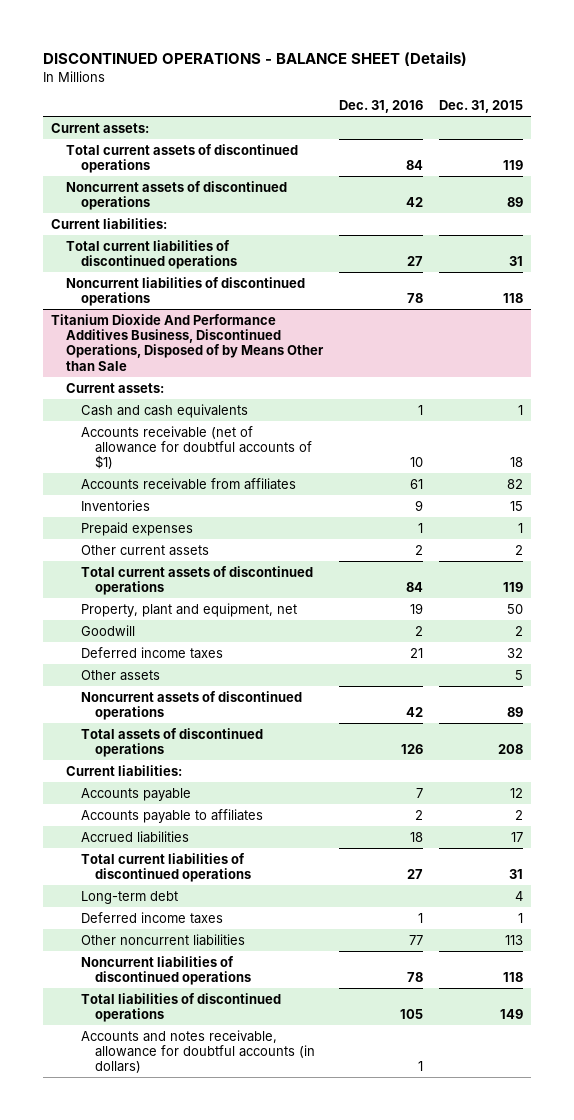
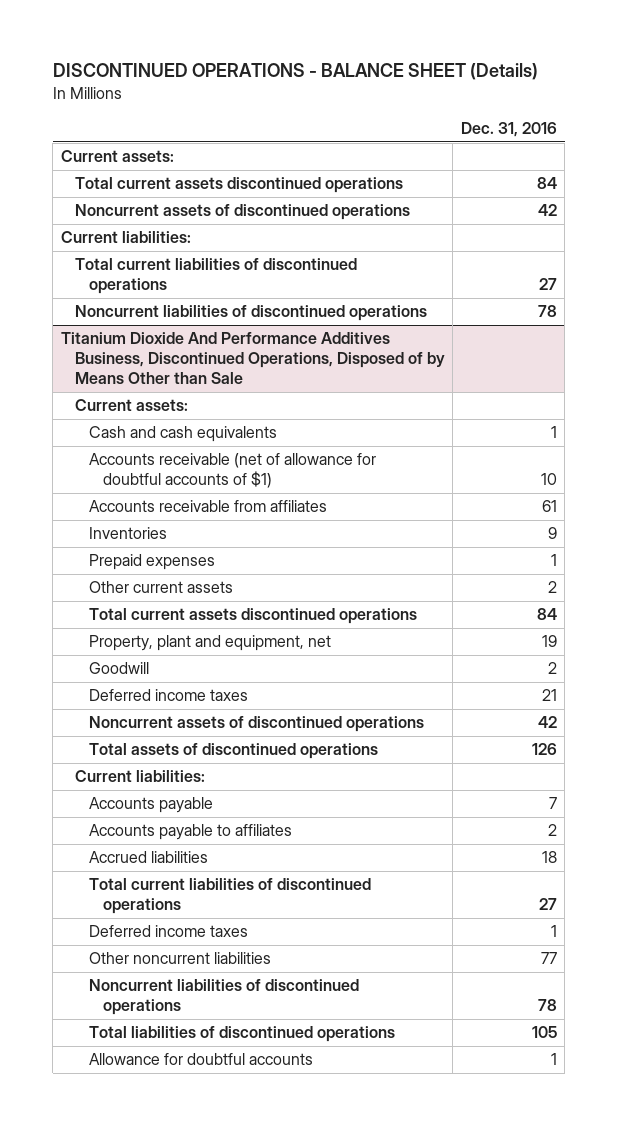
- | Dec. 31, 2016 | Dec. 31, 2015
+ | Dec. 31, 2016
- Total current assets of discontinued operations | 84 | 119
+ Total current assets discontinued operations | 84
@ Titanium Dioxide And Performance Additives Business, Discontinued Operations, Disposed of by Means Other than Sale
- Total current assets of discontinued operations | 84 | 119
+ Total current assets discontinued operations | 84
- Other assets | | 5
- Long-term debt | | 4
- Accounts and notes receivable, allowance for doubtful accounts (in dollars) | 1 |
+ Allowance for doubtful accounts | 1

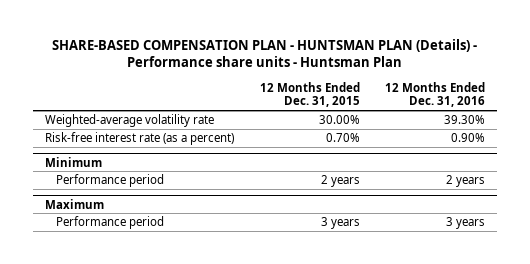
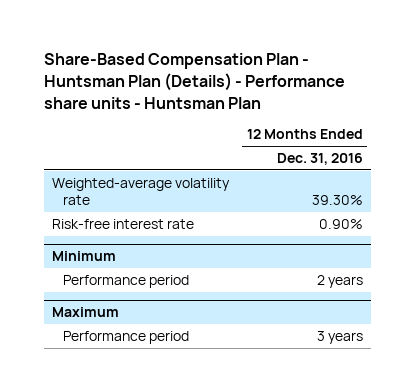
- SHARE-BASED COMPENSATION PLAN - HUNTSMAN PLAN (Details) - Performance share units - Huntsman Plan
+ Share-Based Compensation Plan - Huntsman Plan (Details) - Performance share units - Huntsman Plan
- | 12 Months Ended Dec. 31, 2015 | 12 Months Ended Dec. 31, 2016
+ | 12 Months Ended Dec. 31, 2016
- Risk-free interest rate (as a percent) | 0.70% | 0.90%
+ Risk-free interest rate | 0.90%

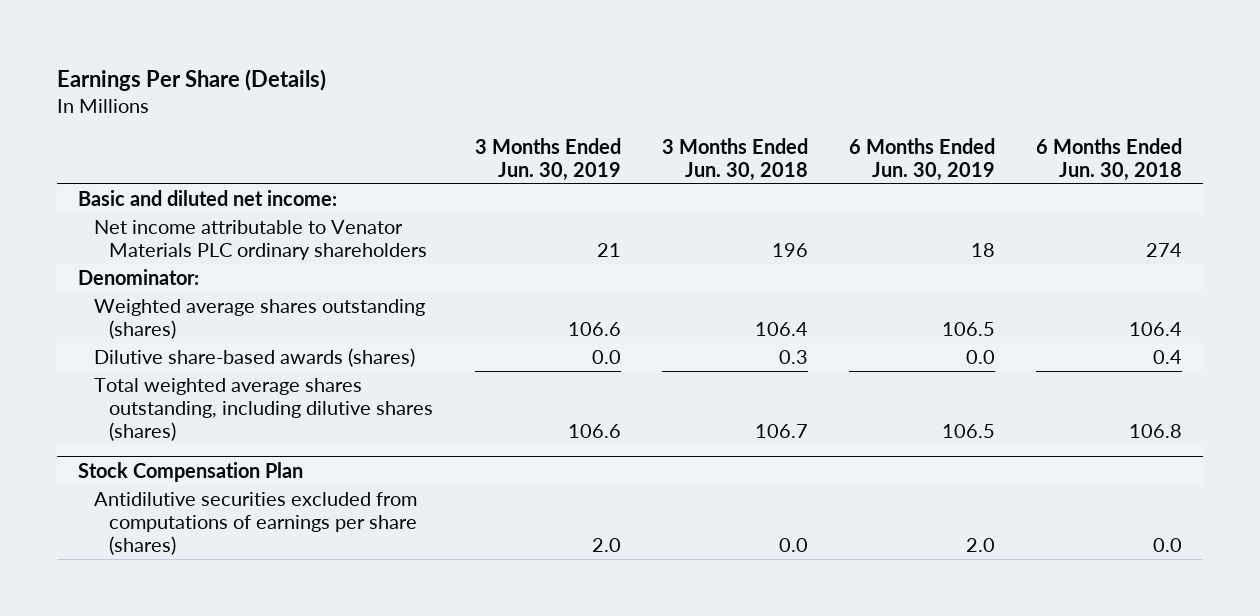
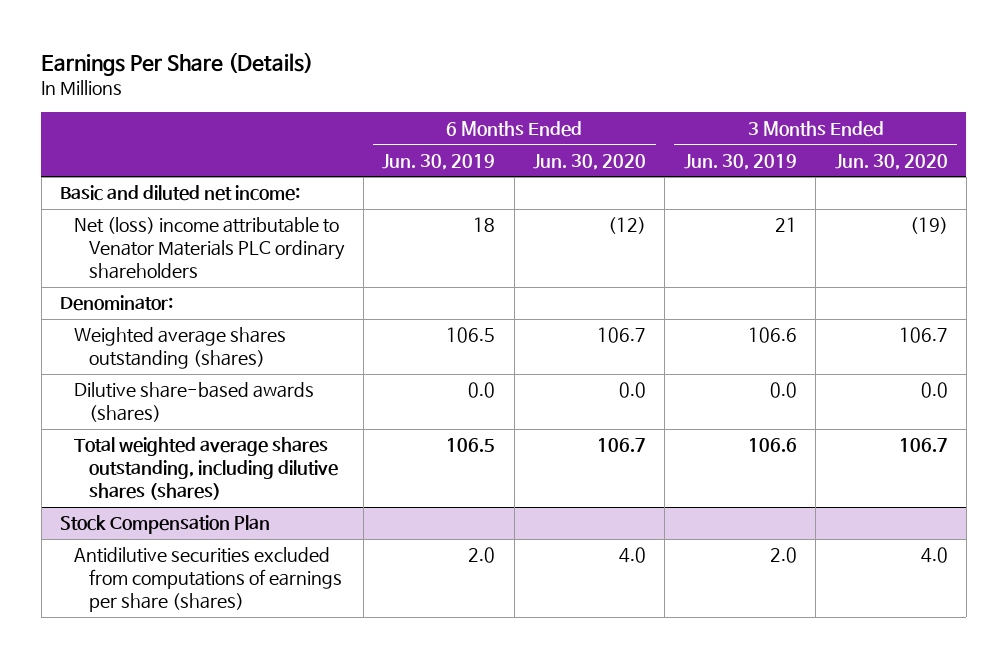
- | 3 Months Ended Jun. 30, 2019 | 3 Months Ended Jun. 30, 2018 | 6 Months Ended Jun. 30, 2019 | 6 Months Ended Jun. 30, 2018
+ | 6 Months Ended Jun. 30, 2019 | 6 Months Ended Jun. 30, 2020 | 3 Months Ended Jun. 30, 2019 | 3 Months Ended Jun. 30, 2020
- Net income attributable to Venator Materials PLC ordinary shareholders | 21 | 196 | 18 | 274
+ Net (loss) income attributable to Venator Materials PLC ordinary shareholders | 18 | (12) | 21 | (19)

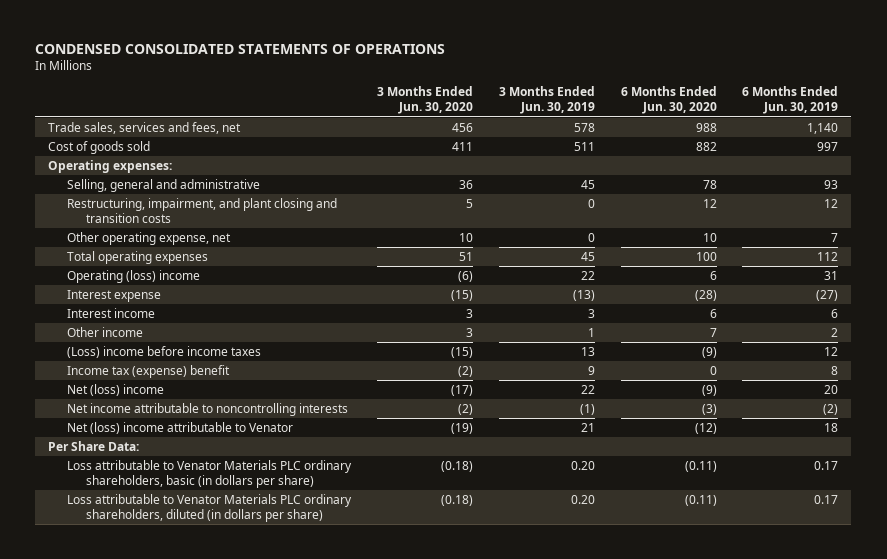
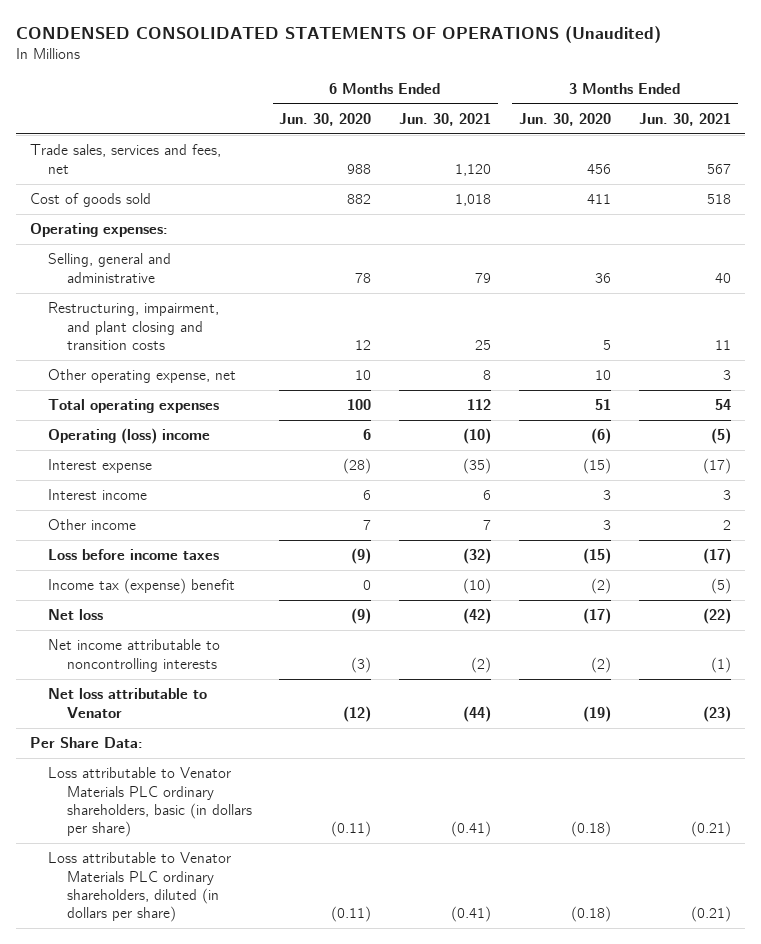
- CONDENSED CONSOLIDATED STATEMENTS OF OPERATIONS
+ CONDENSED CONSOLIDATED STATEMENTS OF OPERATIONS (Unaudited)
- | 3 Months Ended Jun. 30, 2020 | 3 Months Ended Jun. 30, 2019 | 6 Months Ended Jun. 30, 2020 | 6 Months Ended Jun. 30, 2019
+ | 6 Months Ended Jun. 30, 2020 | 6 Months Ended Jun. 30, 2021 | 3 Months Ended Jun. 30, 2020 | 3 Months Ended Jun. 30, 2021
- (Loss) income before income taxes | (15) | 13 | (9) | 12
+ Loss before income taxes | (9) | (32) | (15) | (17)
- Net (loss) income | (17) | 22 | (9) | 20
+ Net loss | (9) | (42) | (17) | (22)
- Net (loss) income attributable to Venator | (19) | 21 | (12) | 18
+ Net loss attributable to Venator | (12) | (44) | (19) | (23)

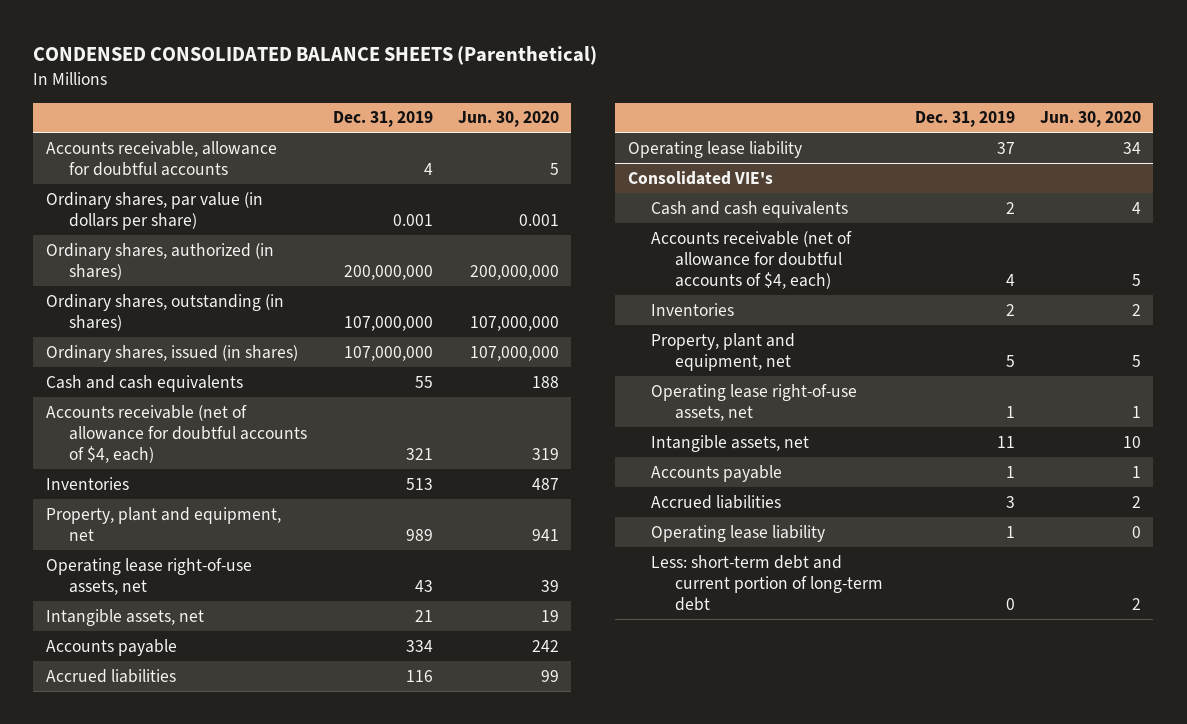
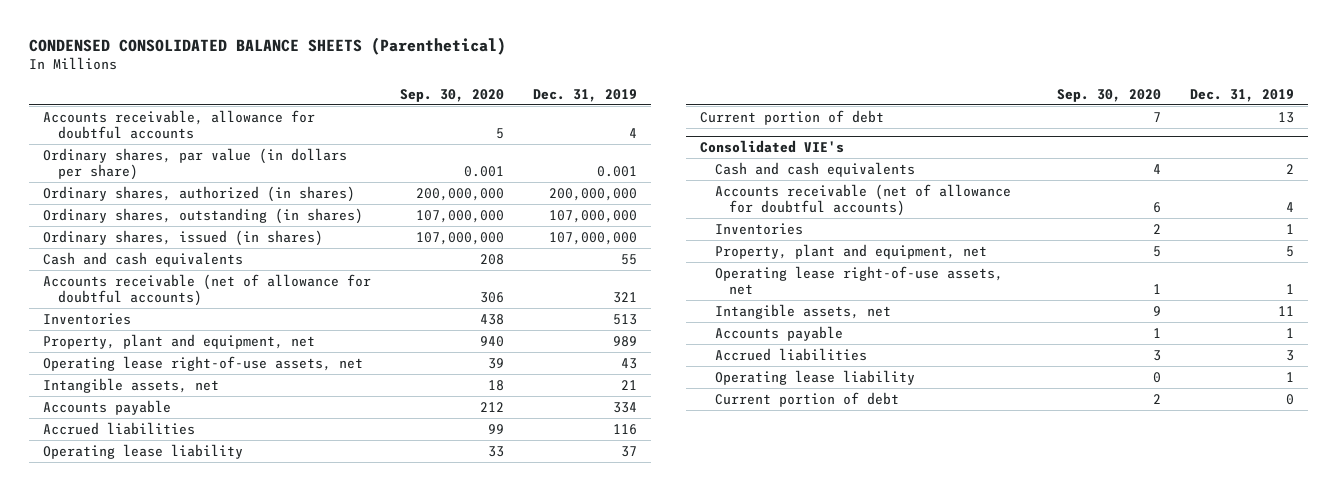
- | Dec. 31, 2019 | Jun. 30, 2020
+ | Sep. 30, 2020 | Dec. 31, 2019
- Accounts receivable (net of allowance for doubtful accounts of $4, each) | 321 | 319
+ Accounts receivable (net of allowance for doubtful accounts) | 306 | 321
+ Current portion of debt | 7 | 13
@ Consolidated VIE's
- Accounts receivable (net of allowance for doubtful accounts of $4, each) | 4 | 5
- Inventories | 2 | 2
+ Accounts receivable (net of allowance for doubtful accounts) | 6 | 4
+ Inventories | 2 | 1
- Less: short-term debt and current portion of long-term debt | 0 | 2
+ Current portion of debt | 2 | 0

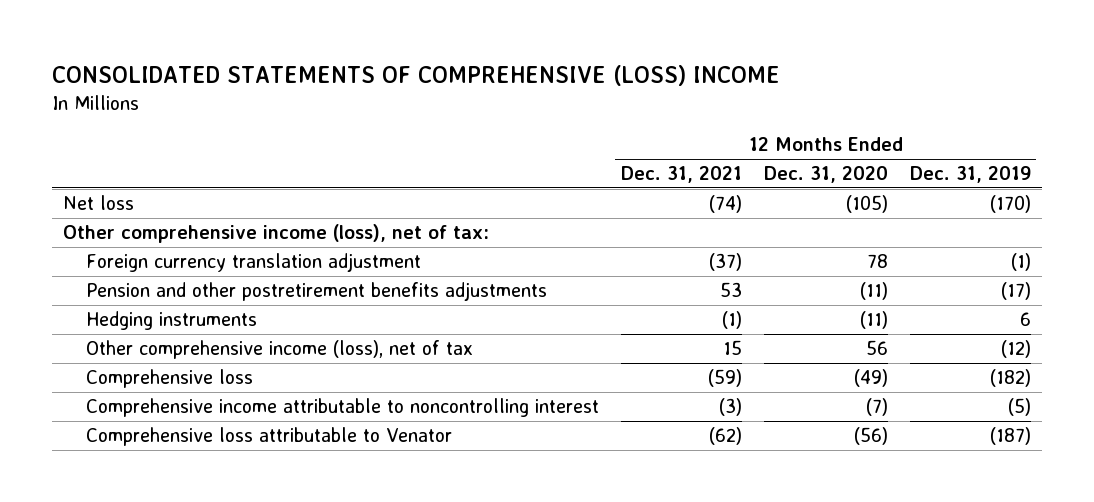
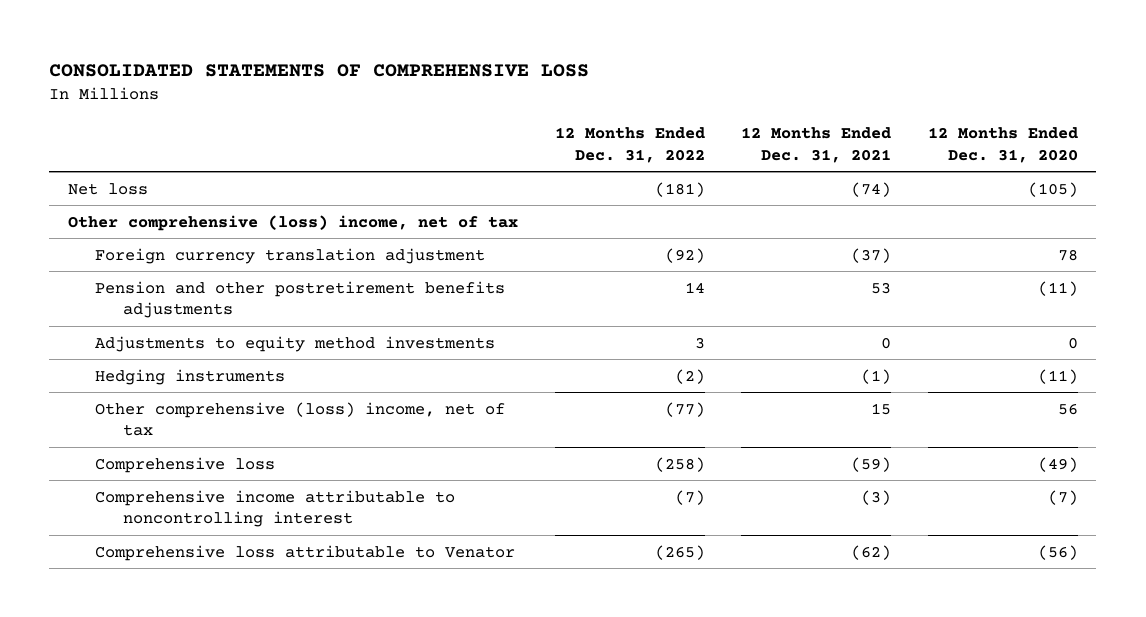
- CONSOLIDATED STATEMENTS OF COMPREHENSIVE (LOSS) INCOME
+ CONSOLIDATED STATEMENTS OF COMPREHENSIVE LOSS
- | 12 Months Ended Dec. 31, 2021 | 12 Months Ended Dec. 31, 2020 | 12 Months Ended Dec. 31, 2019
+ | 12 Months Ended Dec. 31, 2022 | 12 Months Ended Dec. 31, 2021 | 12 Months Ended Dec. 31, 2020
- Other comprehensive income (loss), net of tax:
+ Other comprehensive (loss) income, net of tax
+ Adjustments to equity method investments | 3 | 0 | 0
- Other comprehensive income (loss), net of tax | 15 | 56 | (12)
+ Other comprehensive (loss) income, net of tax | (77) | 15 | 56

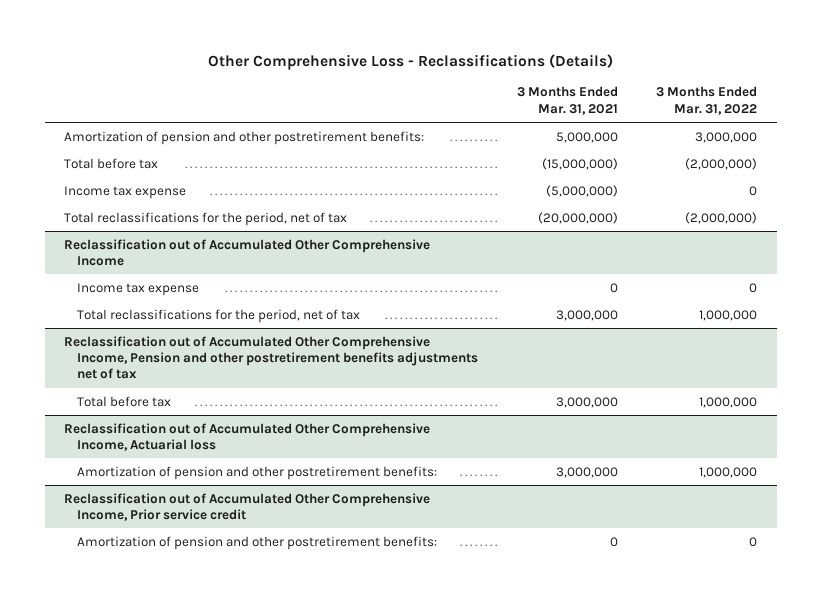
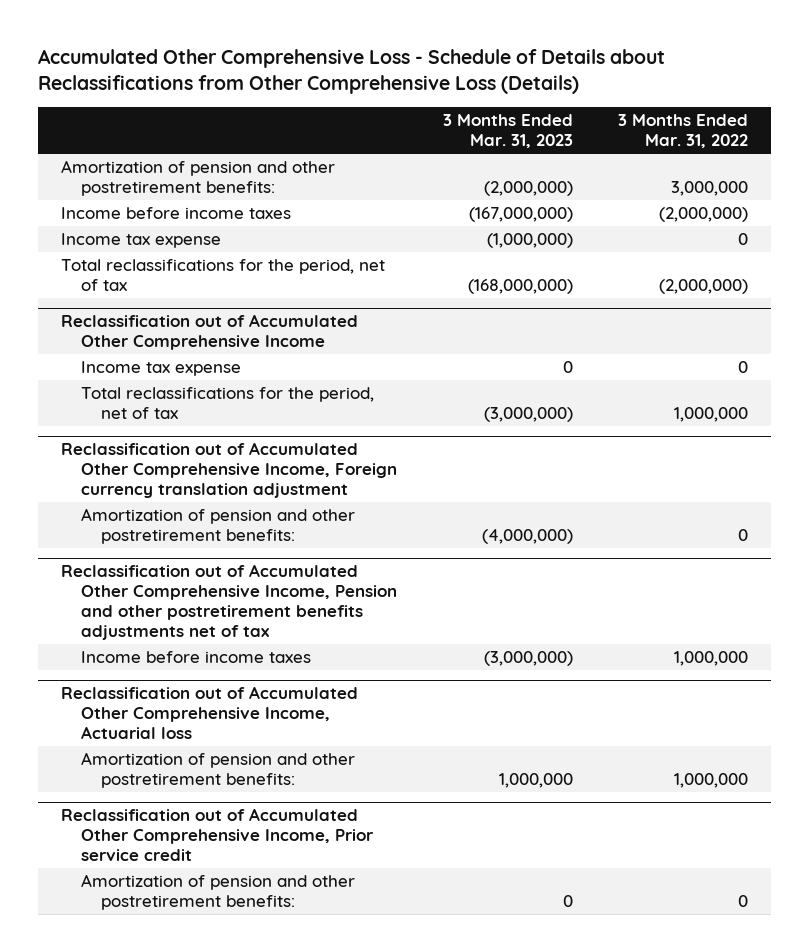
- Other Comprehensive Loss - Reclassifications (Details)
+ Accumulated Other Comprehensive Loss - Schedule of Details about Reclassifications from Other Comprehensive Loss (Details)
- | 3 Months Ended Mar. 31, 2021 | 3 Months Ended Mar. 31, 2022
+ | 3 Months Ended Mar. 31, 2023 | 3 Months Ended Mar. 31, 2022
- Total before tax | (15,000,000) | (2,000,000)
+ Income before income taxes | (167,000,000) | (2,000,000)
+ Reclassification out of Accumulated Other Comprehensive Income, Foreign currency translation adjustment
+ Amortization of pension and other postretirement benefits: | (4,000,000) | 0
@ Reclassification out of Accumulated Other Comprehensive Income, Pension and other postretirement benefits adjustments net of tax
- Total before tax | 3,000,000 | 1,000,000
+ Income before income taxes | (3,000,000) | 1,000,000

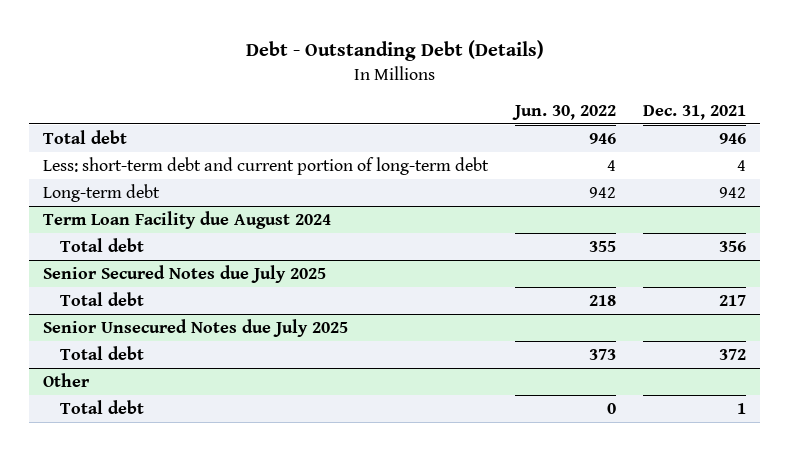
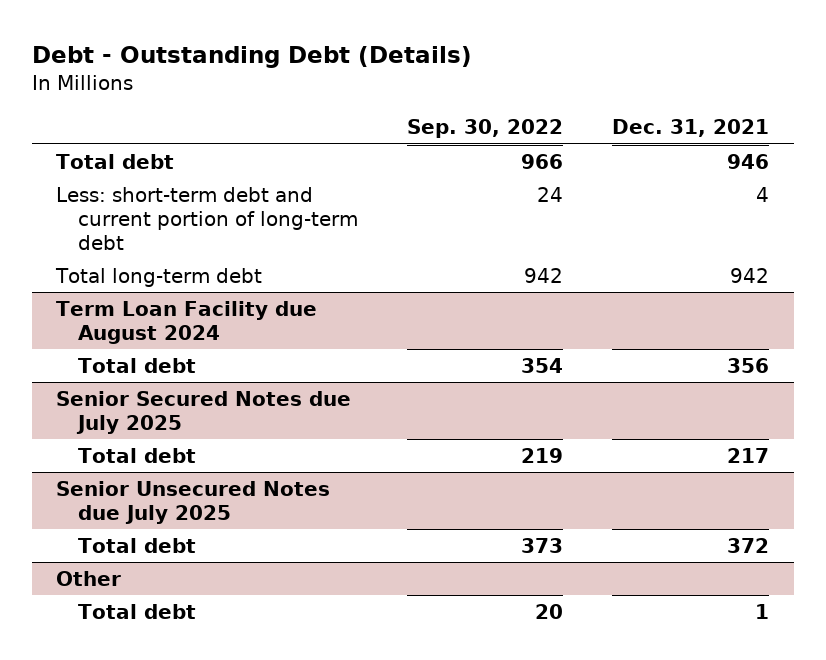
- | Jun. 30, 2022 | Dec. 31, 2021
+ | Sep. 30, 2022 | Dec. 31, 2021
- Long-term debt | 942 | 942
+ Total long-term debt | 942 | 942

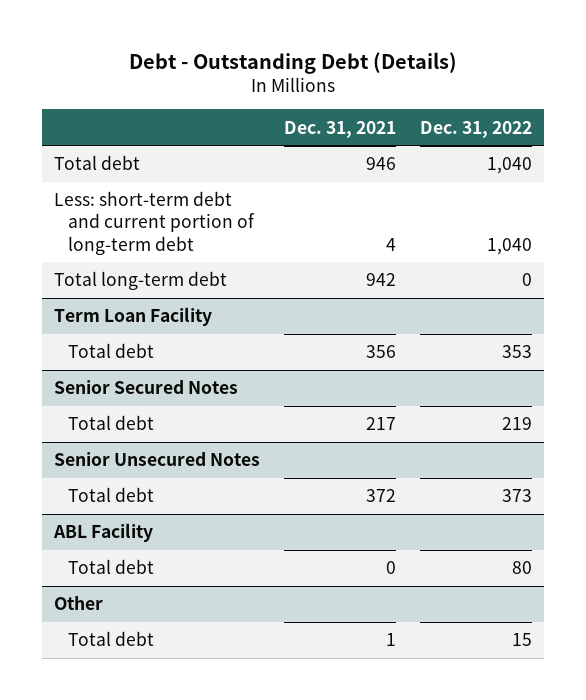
- | Sep. 30, 2022 | Dec. 31, 2021
+ | Dec. 31, 2021 | Dec. 31, 2022
- Term Loan Facility due August 2024
+ Term Loan Facility
- Senior Secured Notes due July 2025
+ Senior Secured Notes
- Senior Unsecured Notes due July 2025
+ Senior Unsecured Notes
+ ABL Facility
+ Total debt | 0 | 80

